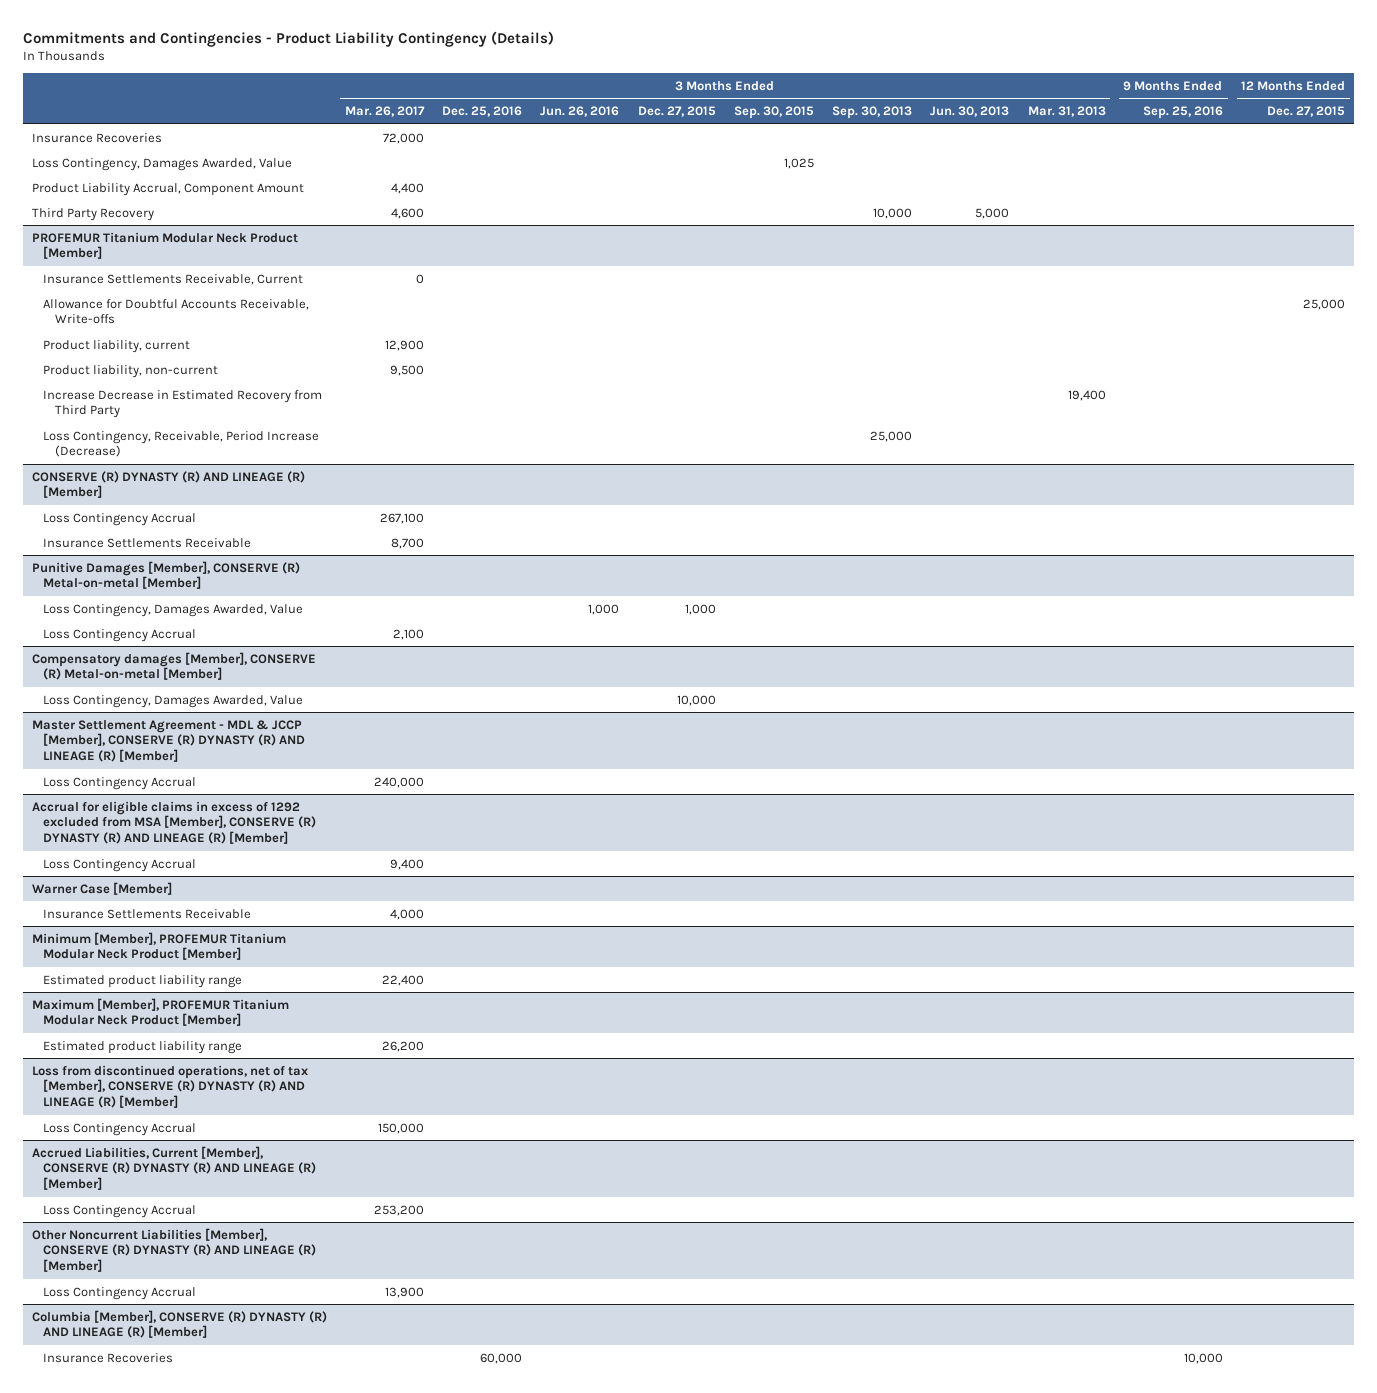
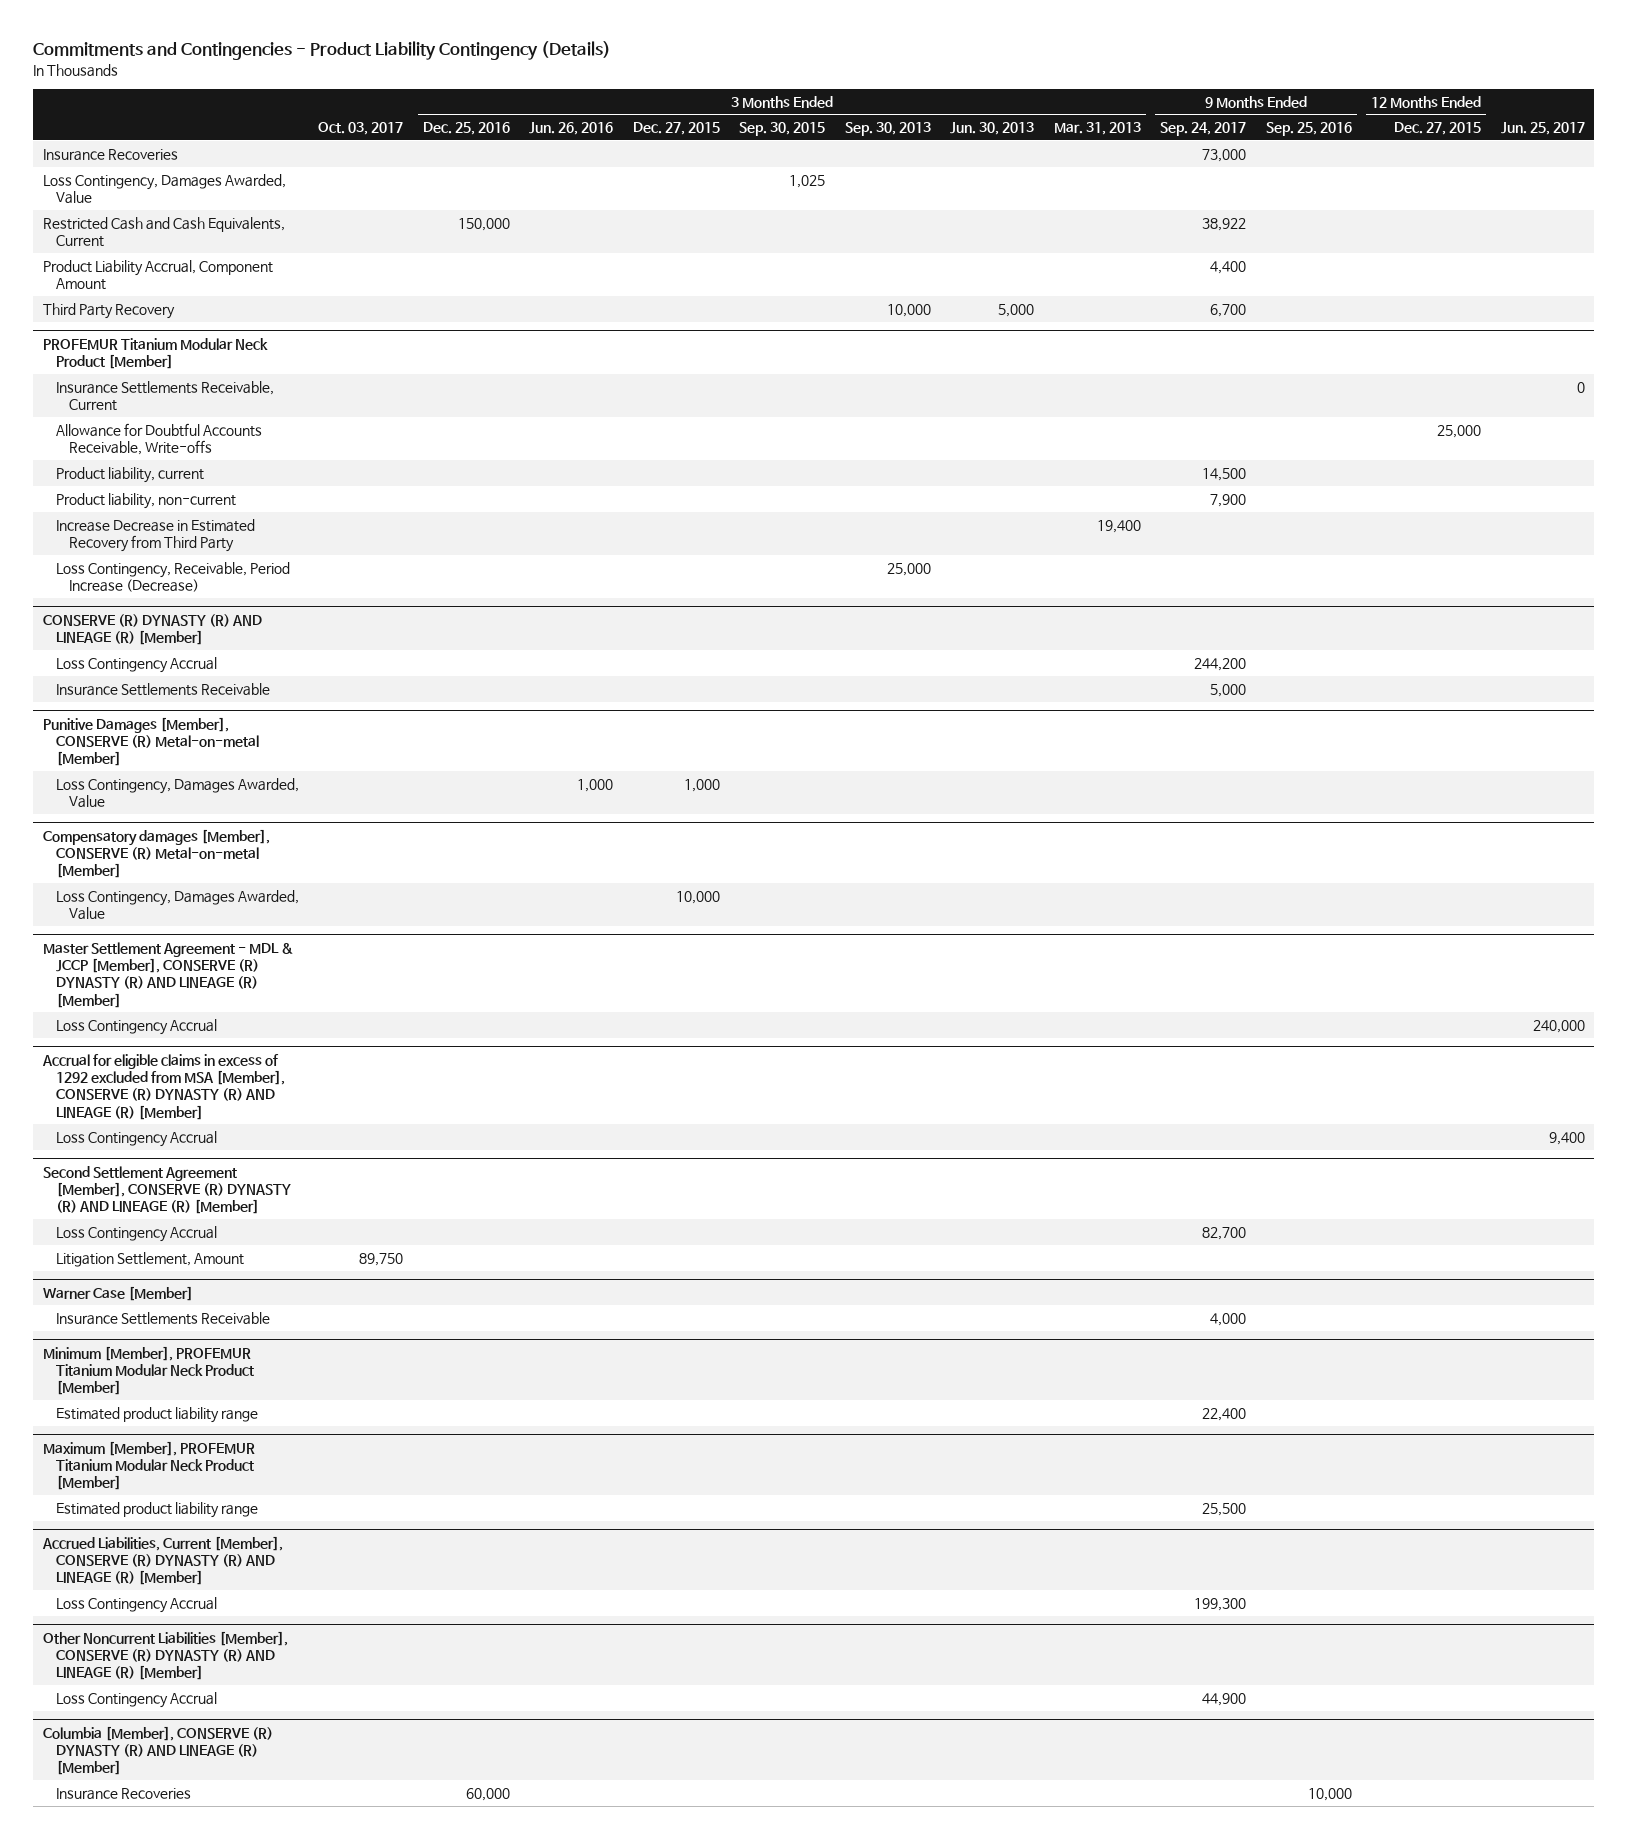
- | 3 Months Ended Mar. 26, 2017 | 3 Months Ended Dec. 25, 2016 | 3 Months Ended Jun. 26, 2016 | 3 Months Ended Dec. 27, 2015 | 3 Months Ended Sep. 30, 2015 | 3 Months Ended Sep. 30, 2013 | 3 Months Ended Jun. 30, 2013 | 3 Months Ended Mar. 31, 2013 | 9 Months Ended Sep. 25, 2016 | 12 Months Ended Dec. 27, 2015
+ | Oct. 03, 2017 | 3 Months Ended Dec. 25, 2016 | 3 Months Ended Jun. 26, 2016 | 3 Months Ended Dec. 27, 2015 | 3 Months Ended Sep. 30, 2015 | 3 Months Ended Sep. 30, 2013 | 3 Months Ended Jun. 30, 2013 | 3 Months Ended Mar. 31, 2013 | 9 Months Ended Sep. 24, 2017 | 9 Months Ended Sep. 25, 2016 | 12 Months Ended Dec. 27, 2015 | Jun. 25, 2017
+ Restricted Cash and Cash Equivalents, Current | | 150,000 | | | | | | | 38,922 | | |
@ Punitive Damages [Member], CONSERVE (R) Metal-on-metal [Member]
- Loss Contingency Accrual | 2,100 | | | | | | | | |
+ Second Settlement Agreement [Member], CONSERVE (R) DYNASTY (R) AND LINEAGE (R) [Member]
+ Loss Contingency Accrual | | | | | | | | | 82,700 | | |
+ Litigation Settlement, Amount | 89,750 | | | | | | | | | | |
- Loss from discontinued operations, net of tax [Member], CONSERVE (R) DYNASTY (R) AND LINEAGE (R) [Member]
- Loss Contingency Accrual | 150,000 | | | | | | | | |

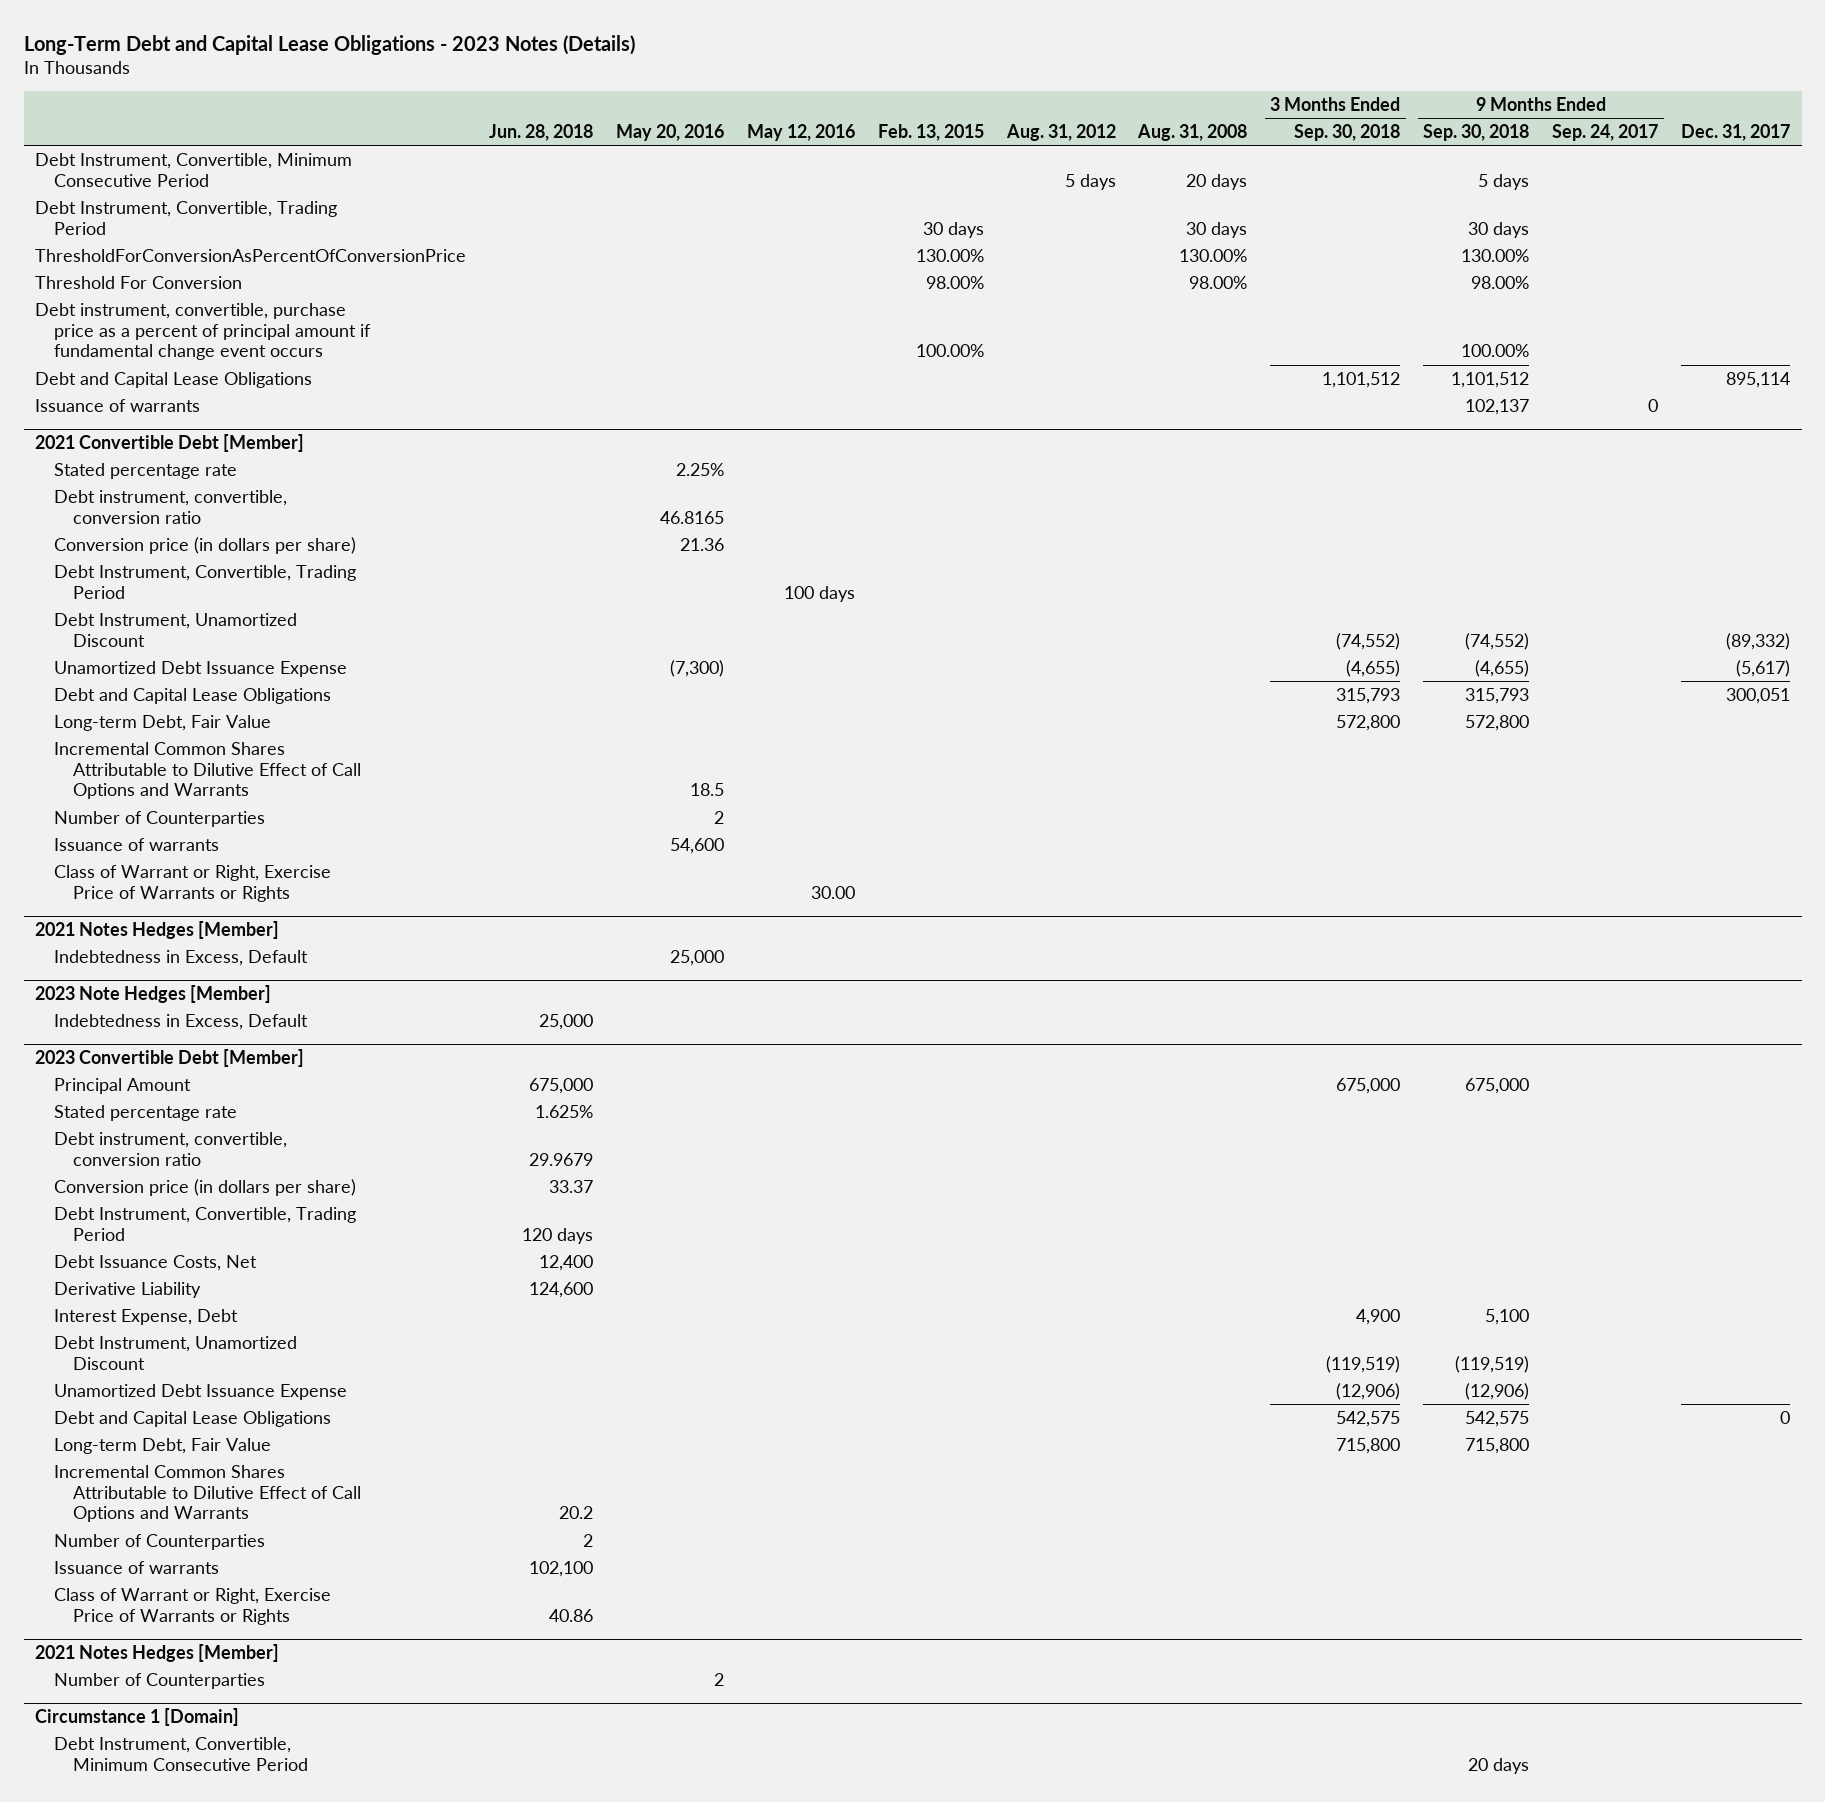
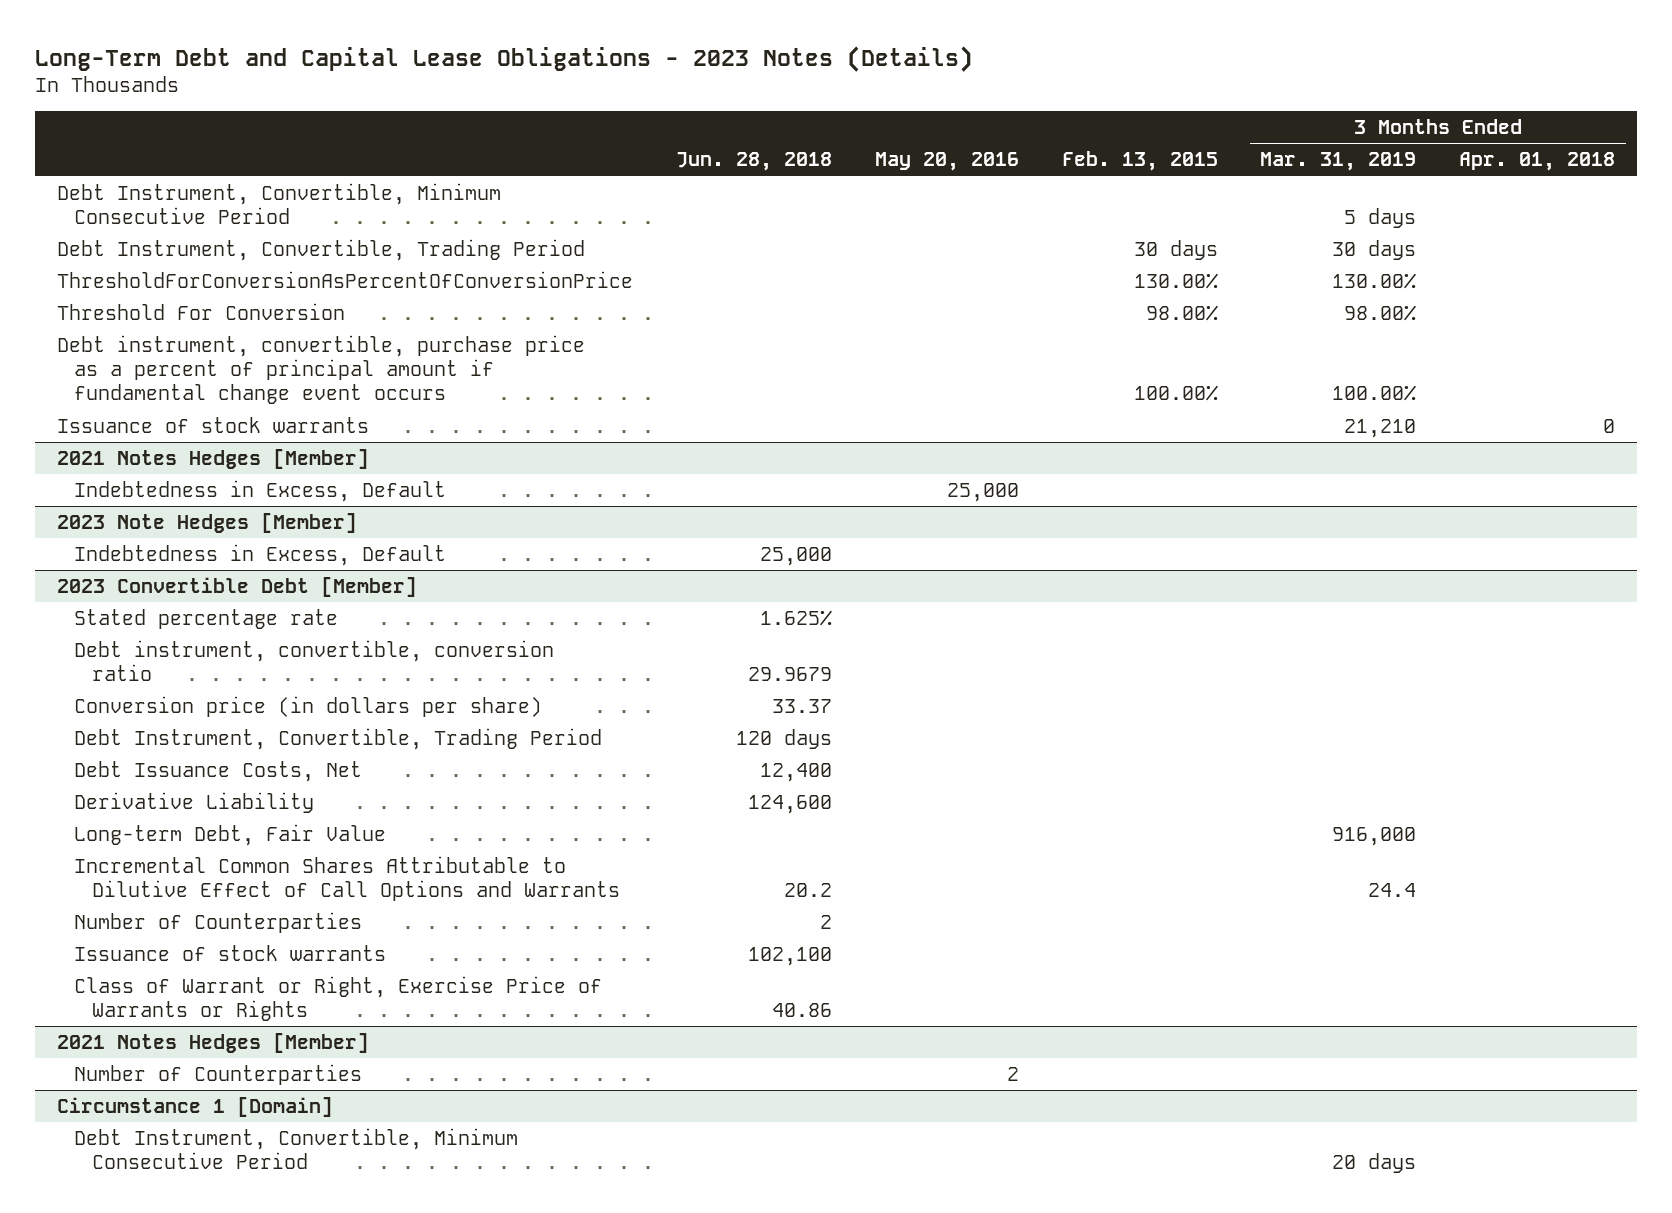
- | Jun. 28, 2018 | May 20, 2016 | May 12, 2016 | Feb. 13, 2015 | Aug. 31, 2012 | Aug. 31, 2008 | 3 Months Ended Sep. 30, 2018 | 9 Months Ended Sep. 30, 2018 | 9 Months Ended Sep. 24, 2017 | Dec. 31, 2017
+ | Jun. 28, 2018 | May 20, 2016 | Feb. 13, 2015 | 3 Months Ended Mar. 31, 2019 | 3 Months Ended Apr. 01, 2018
- Debt and Capital Lease Obligations | | | | | | | 1,101,512 | 1,101,512 | | 895,114
- Issuance of warrants | | | | | | | | 102,137 | 0 |
- 2021 Convertible Debt [Member]
- Stated percentage rate | | 2.25% | | | | | | | |
- Debt instrument, convertible, conversion ratio | | 46.8165 | | | | | | | |
- Conversion price (in dollars per share) | | 21.36 | | | | | | | |
- Debt Instrument, Convertible, Trading Period | | | 100 days | | | | | | |
- Debt Instrument, Unamortized Discount | | | | | | | (74,552) | (74,552) | | (89,332)
- Unamortized Debt Issuance Expense | | (7,300) | | | | | (4,655) | (4,655) | | (5,617)
- Debt and Capital Lease Obligations | | | | | | | 315,793 | 315,793 | | 300,051
- Long-term Debt, Fair Value | | | | | | | 572,800 | 572,800 | |
- Incremental Common Shares Attributable to Dilutive Effect of Call Options and Warrants | | 18.5 | | | | | | | |
- Number of Counterparties | | 2 | | | | | | | |
- Issuance of warrants | | 54,600 | | | | | | | |
- Class of Warrant or Right, Exercise Price of Warrants or Rights | | | 30.00 | | | | | | |
+ Issuance of stock warrants | | | | 21,210 | 0
@ 2023 Convertible Debt [Member]
- Principal Amount | 675,000 | | | | | | 675,000 | 675,000 | |
- Interest Expense, Debt | | | | | | | 4,900 | 5,100 | |
- Debt Instrument, Unamortized Discount | | | | | | | (119,519) | (119,519) | |
- Unamortized Debt Issuance Expense | | | | | | | (12,906) | (12,906) | |
- Debt and Capital Lease Obligations | | | | | | | 542,575 | 542,575 | | 0
- Issuance of warrants | 102,100 | | | | | | | | |
+ Issuance of stock warrants | 102,100 | | | |

